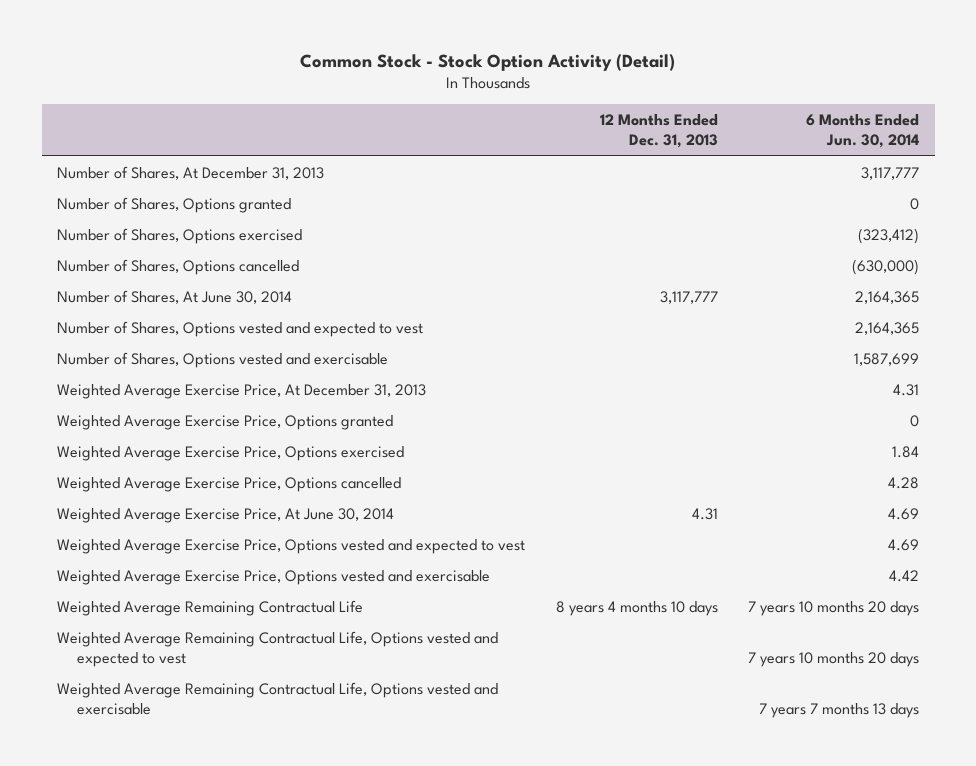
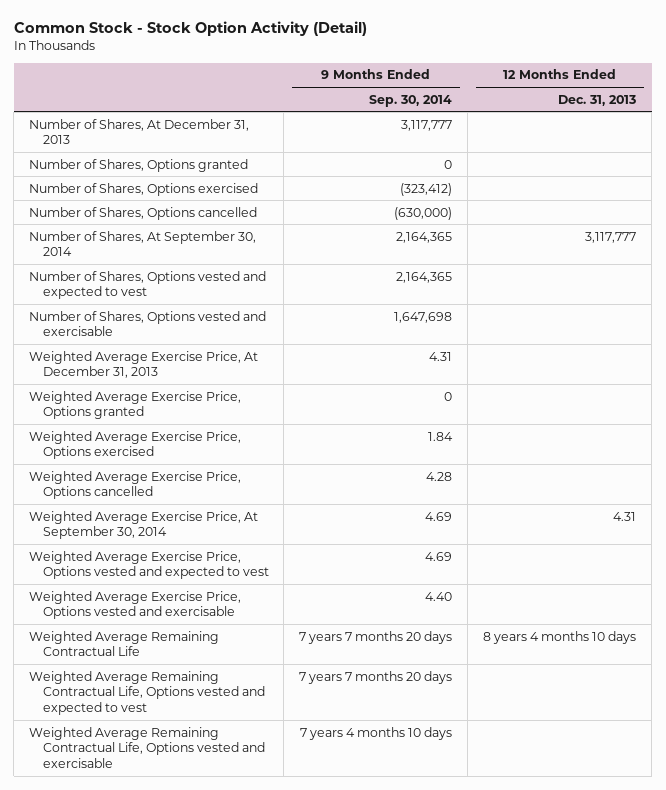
- | 12 Months Ended Dec. 31, 2013 | 6 Months Ended Jun. 30, 2014
+ | 9 Months Ended Sep. 30, 2014 | 12 Months Ended Dec. 31, 2013
- Number of Shares, At June 30, 2014 | 3,117,777 | 2,164,365
+ Number of Shares, At September 30, 2014 | 2,164,365 | 3,117,777
- Weighted Average Exercise Price, At June 30, 2014 | 4.31 | 4.69
+ Weighted Average Exercise Price, At September 30, 2014 | 4.69 | 4.31

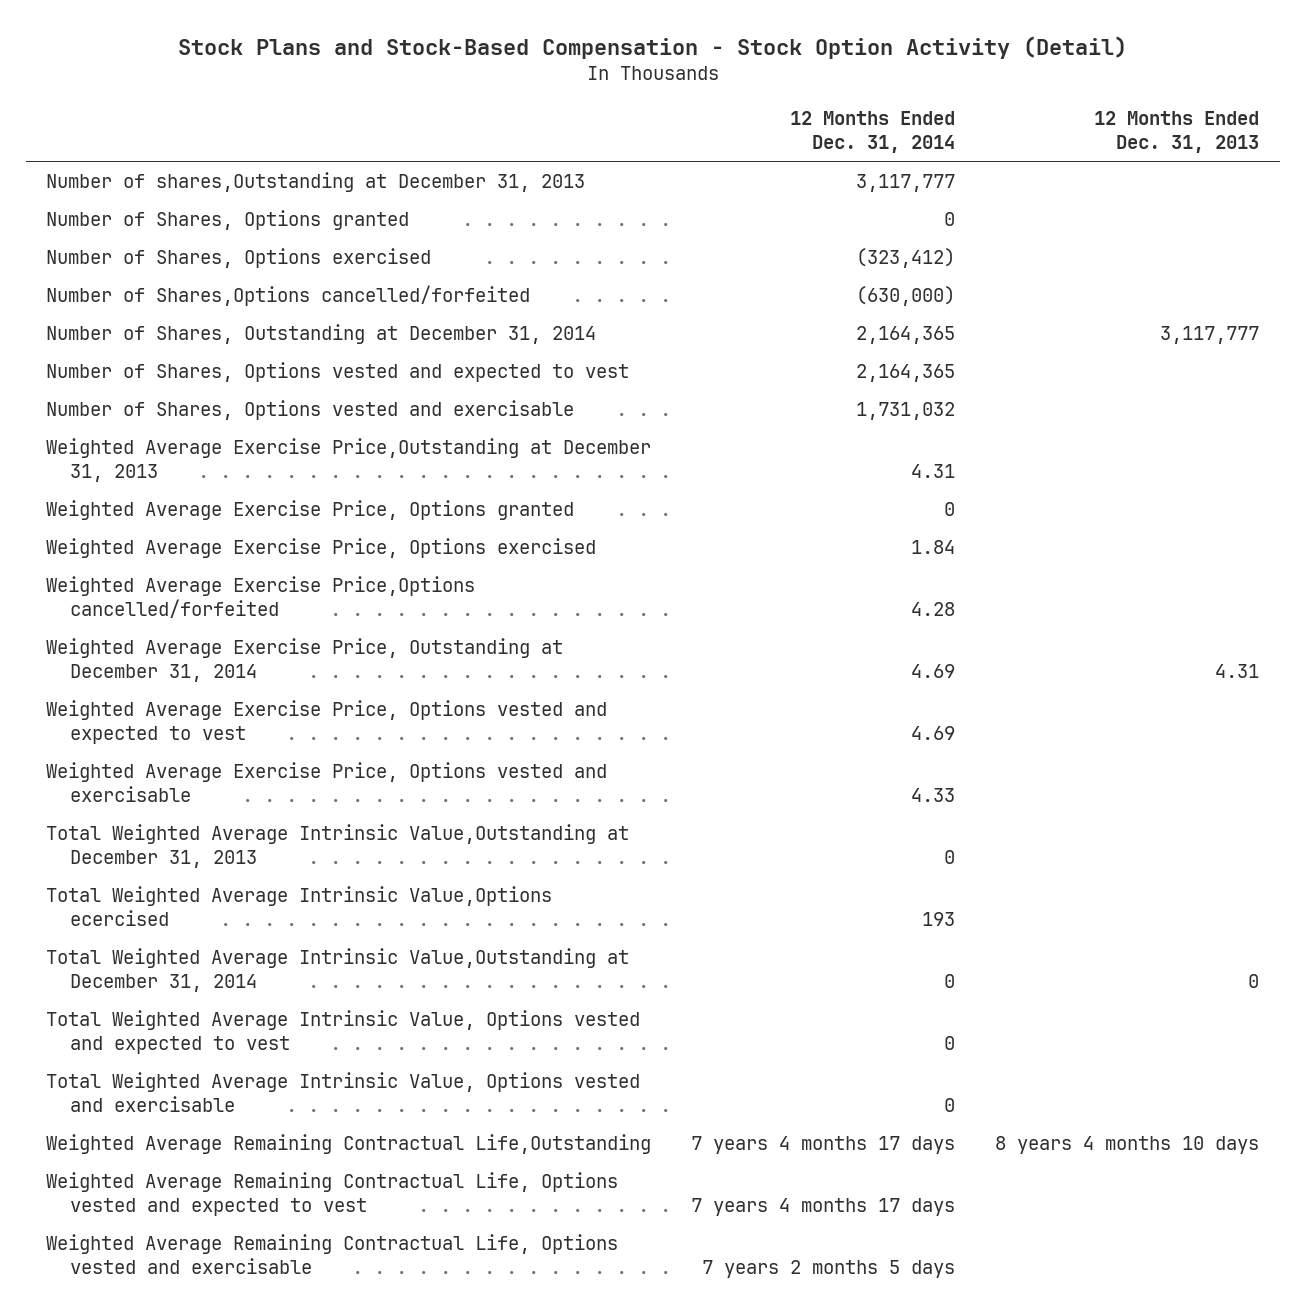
- Common Stock - Stock Option Activity (Detail)
+ Stock Plans and Stock-Based Compensation - Stock Option Activity (Detail)
- | 9 Months Ended Sep. 30, 2014 | 12 Months Ended Dec. 31, 2013
+ | 12 Months Ended Dec. 31, 2014 | 12 Months Ended Dec. 31, 2013
- Number of Shares, At December 31, 2013 | 3,117,777 |
+ Number of shares,Outstanding at December 31, 2013 | 3,117,777 |
- Number of Shares, Options cancelled | (630,000) |
- Number of Shares, At September 30, 2014 | 2,164,365 | 3,117,777
+ Number of Shares,Options cancelled/forfeited | (630,000) |
+ Number of Shares, Outstanding at December 31, 2014 | 2,164,365 | 3,117,777
- Weighted Average Exercise Price, At December 31, 2013 | 4.31 |
+ Weighted Average Exercise Price,Outstanding at December 31, 2013 | 4.31 |
- Weighted Average Exercise Price, Options cancelled | 4.28 |
- Weighted Average Exercise Price, At September 30, 2014 | 4.69 | 4.31
+ Weighted Average Exercise Price,Options cancelled/forfeited | 4.28 |
+ Weighted Average Exercise Price, Outstanding at December 31, 2014 | 4.69 | 4.31
- Weighted Average Remaining Contractual Life | 7 years 7 months 20 days | 8 years 4 months 10 days
+ Total Weighted Average Intrinsic Value,Outstanding at December 31, 2013 | 0 |
+ Total Weighted Average Intrinsic Value,Options ecercised | 193 |
+ Total Weighted Average Intrinsic Value,Outstanding at December 31, 2014 | 0 | 0
+ Total Weighted Average Intrinsic Value, Options vested and expected to vest | 0 |
+ Total Weighted Average Intrinsic Value, Options vested and exercisable | 0 |
+ Weighted Average Remaining Contractual Life,Outstanding | 7 years 4 months 17 days | 8 years 4 months 10 days

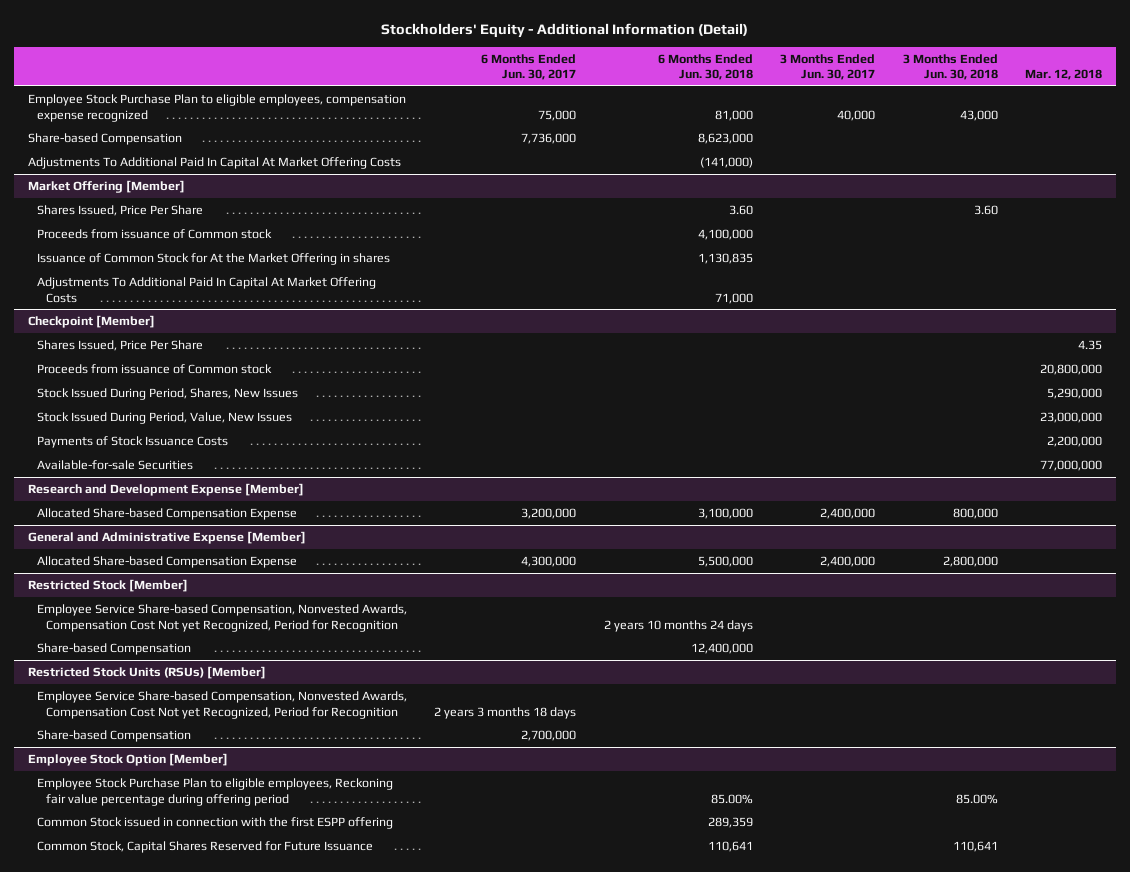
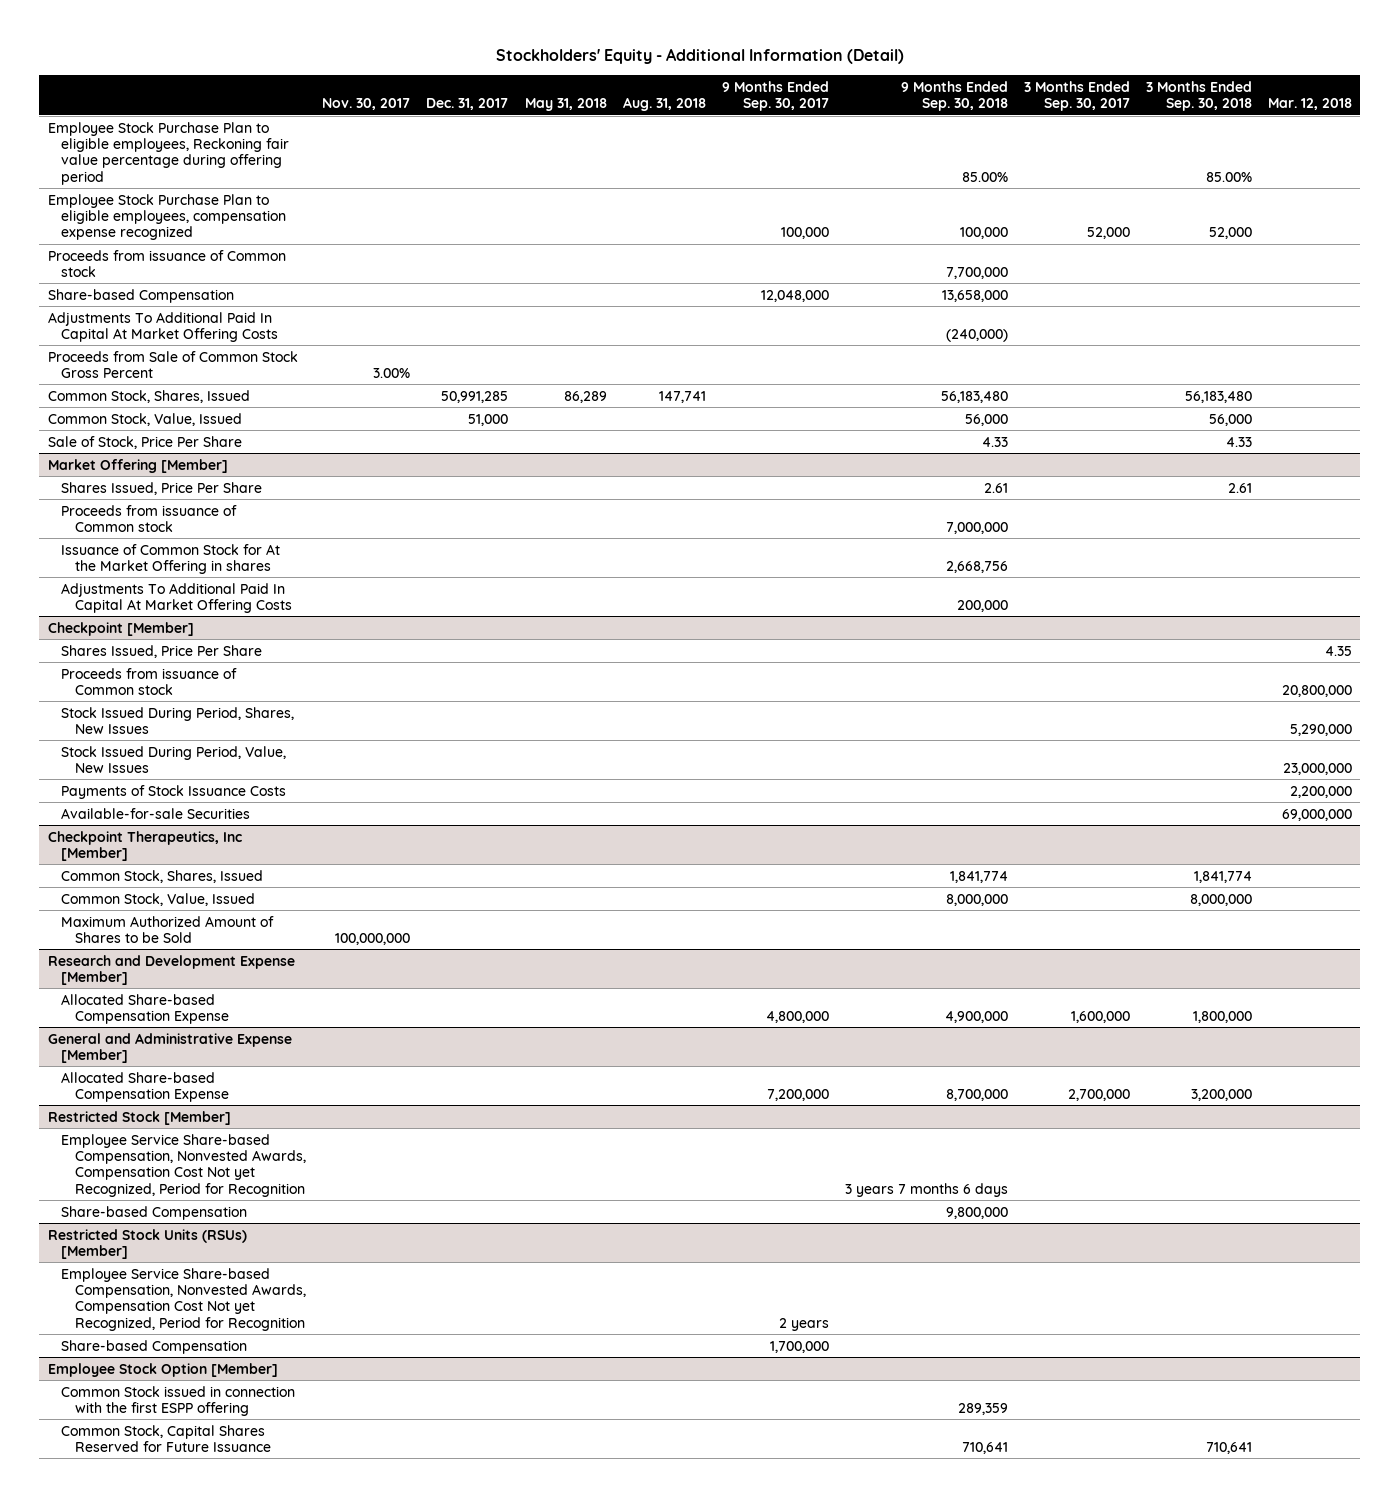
- | 6 Months Ended Jun. 30, 2017 | 6 Months Ended Jun. 30, 2018 | 3 Months Ended Jun. 30, 2017 | 3 Months Ended Jun. 30, 2018 | Mar. 12, 2018
+ | Nov. 30, 2017 | Dec. 31, 2017 | May 31, 2018 | Aug. 31, 2018 | 9 Months Ended Sep. 30, 2017 | 9 Months Ended Sep. 30, 2018 | 3 Months Ended Sep. 30, 2017 | 3 Months Ended Sep. 30, 2018 | Mar. 12, 2018
+ Employee Stock Purchase Plan to eligible employees, Reckoning fair value percentage during offering period | | | | | | 85.00% | | 85.00% |
+ Proceeds from issuance of Common stock | | | | | | 7,700,000 | | |
+ Proceeds from Sale of Common Stock Gross Percent | 3.00% | | | | | | | |
+ Common Stock, Shares, Issued | | 50,991,285 | 86,289 | 147,741 | | 56,183,480 | | 56,183,480 |
+ Common Stock, Value, Issued | | 51,000 | | | | 56,000 | | 56,000 |
+ Sale of Stock, Price Per Share | | | | | | 4.33 | | 4.33 |
@ Checkpoint [Member]
- Available-for-sale Securities | | | | | 77,000,000
+ Available-for-sale Securities | | | | | | | | | 69,000,000
+ Checkpoint Therapeutics, Inc [Member]
+ Common Stock, Shares, Issued | | | | | | 1,841,774 | | 1,841,774 |
+ Common Stock, Value, Issued | | | | | | 8,000,000 | | 8,000,000 |
+ Maximum Authorized Amount of Shares to be Sold | 100,000,000 | | | | | | | |
@ Employee Stock Option [Member]
- Employee Stock Purchase Plan to eligible employees, Reckoning fair value percentage during offering period | | 85.00% | | 85.00% |

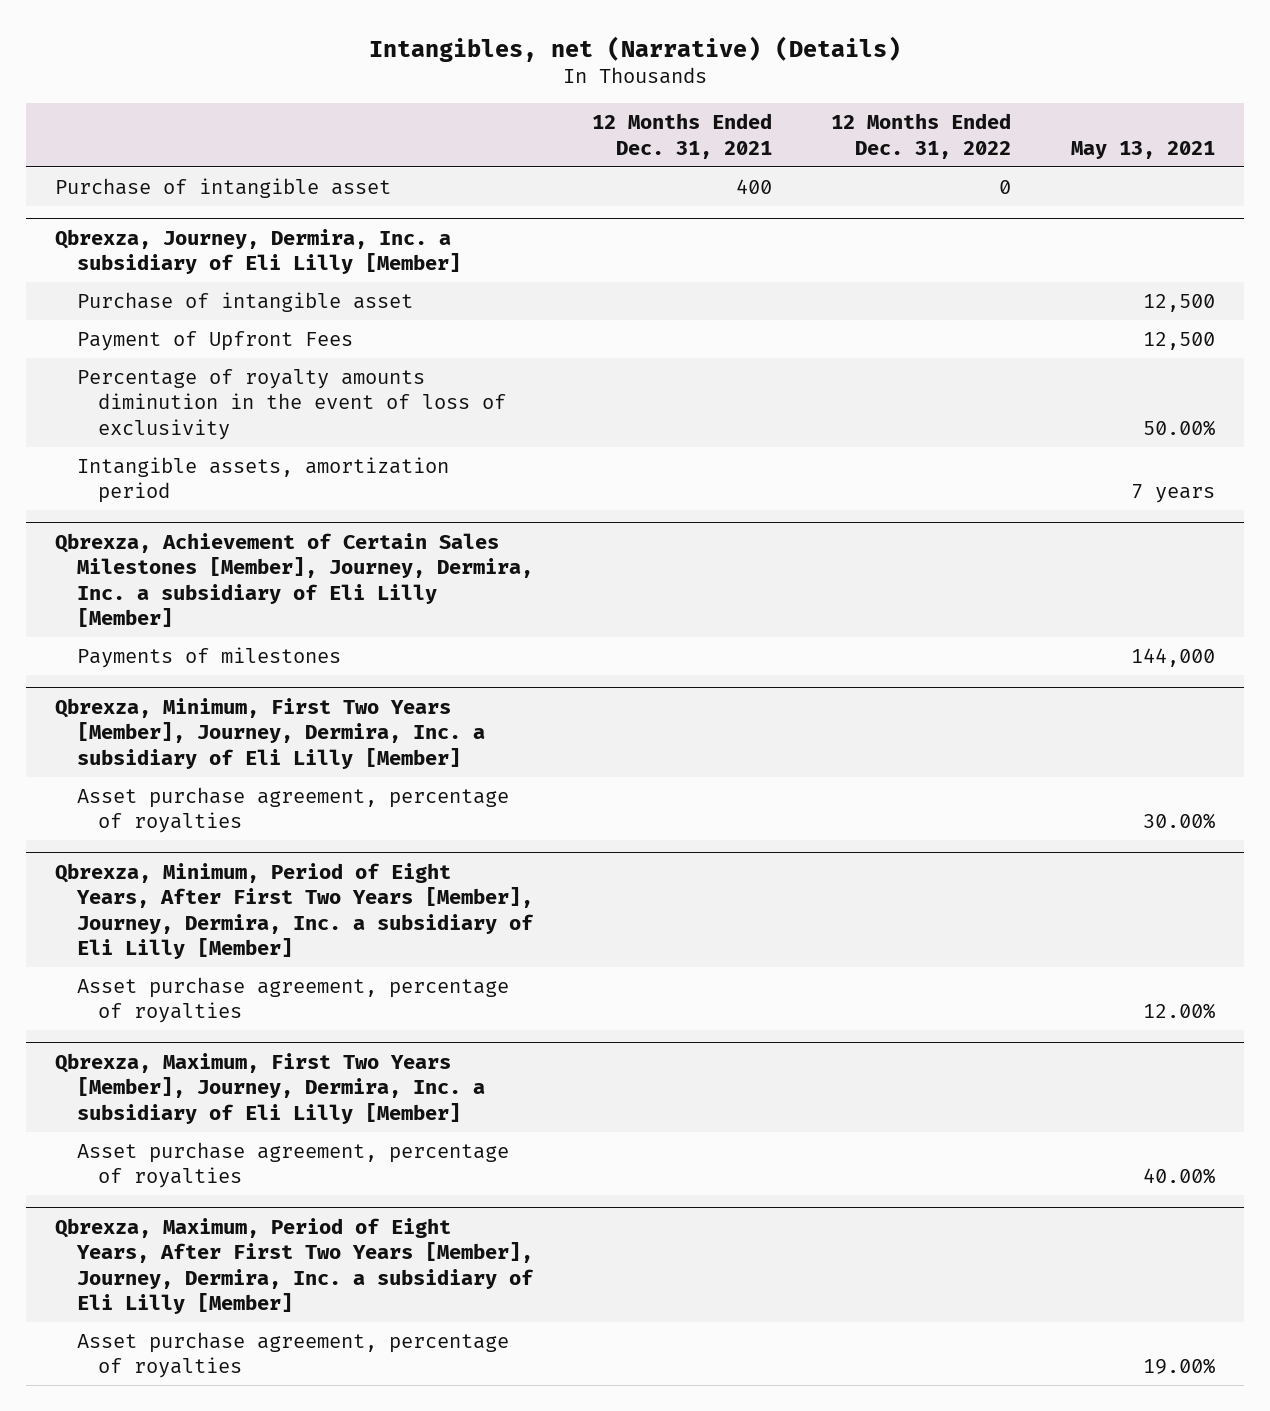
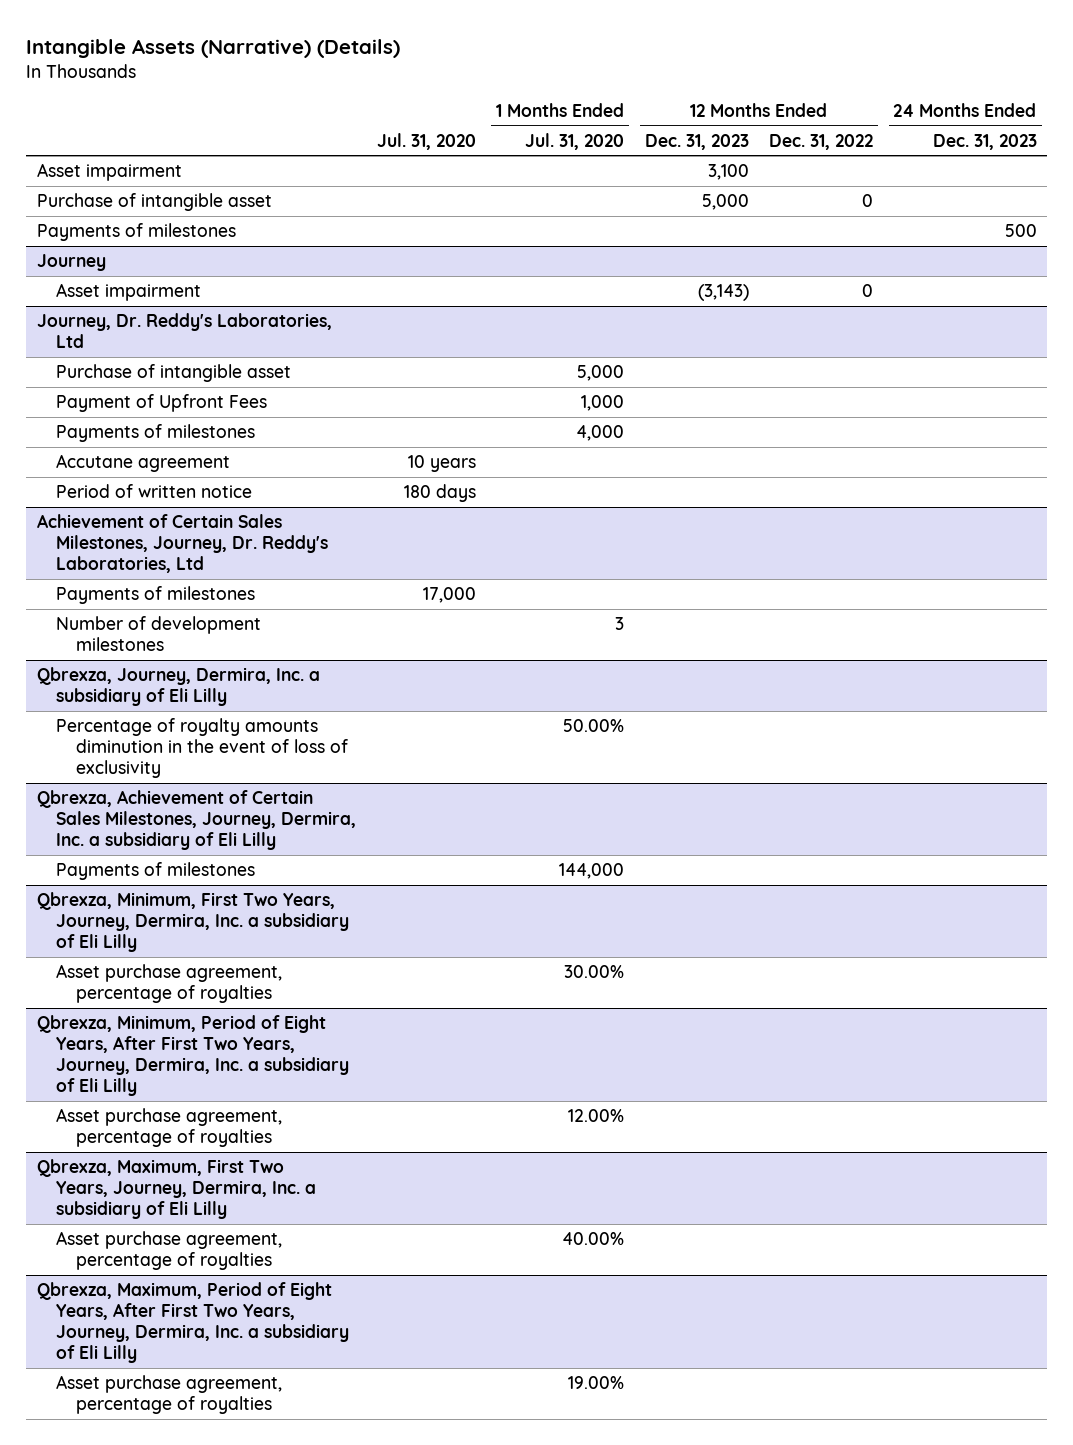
- Intangibles, net (Narrative) (Details)
+ Intangible Assets (Narrative) (Details)
- | 12 Months Ended Dec. 31, 2021 | 12 Months Ended Dec. 31, 2022 | May 13, 2021
+ | Jul. 31, 2020 | 1 Months Ended Jul. 31, 2020 | 12 Months Ended Dec. 31, 2023 | 12 Months Ended Dec. 31, 2022 | 24 Months Ended Dec. 31, 2023
+ Asset impairment | | | 3,100 | |
- Qbrexza, Journey, Dermira, Inc. a subsidiary of Eli Lilly [Member]
- Purchase of intangible asset | | | 12,500
- Payment of Upfront Fees | | | 12,500
+ Payments of milestones | | | | | 500
+ Journey
+ Asset impairment | | | (3,143) | 0 |
+ Journey, Dr. Reddy's Laboratories, Ltd
+ Purchase of intangible asset | | 5,000 | | |
+ Payment of Upfront Fees | | 1,000 | | |
+ Payments of milestones | | 4,000 | | |
+ Accutane agreement | 10 years | | | |
+ Period of written notice | 180 days | | | |
+ Achievement of Certain Sales Milestones, Journey, Dr. Reddy's Laboratories, Ltd
+ Payments of milestones | 17,000 | | | |
+ Number of development milestones | | 3 | | |
+ Qbrexza, Journey, Dermira, Inc. a subsidiary of Eli Lilly
- Intangible assets, amortization period | | | 7 years
- Qbrexza, Achievement of Certain Sales Milestones [Member], Journey, Dermira, Inc. a subsidiary of Eli Lilly [Member]
+ Qbrexza, Achievement of Certain Sales Milestones, Journey, Dermira, Inc. a subsidiary of Eli Lilly
- Qbrexza, Minimum, First Two Years [Member], Journey, Dermira, Inc. a subsidiary of Eli Lilly [Member]
+ Qbrexza, Minimum, First Two Years, Journey, Dermira, Inc. a subsidiary of Eli Lilly
- Qbrexza, Minimum, Period of Eight Years, After First Two Years [Member], Journey, Dermira, Inc. a subsidiary of Eli Lilly [Member]
+ Qbrexza, Minimum, Period of Eight Years, After First Two Years, Journey, Dermira, Inc. a subsidiary of Eli Lilly
- Qbrexza, Maximum, First Two Years [Member], Journey, Dermira, Inc. a subsidiary of Eli Lilly [Member]
+ Qbrexza, Maximum, First Two Years, Journey, Dermira, Inc. a subsidiary of Eli Lilly
- Qbrexza, Maximum, Period of Eight Years, After First Two Years [Member], Journey, Dermira, Inc. a subsidiary of Eli Lilly [Member]
+ Qbrexza, Maximum, Period of Eight Years, After First Two Years, Journey, Dermira, Inc. a subsidiary of Eli Lilly

